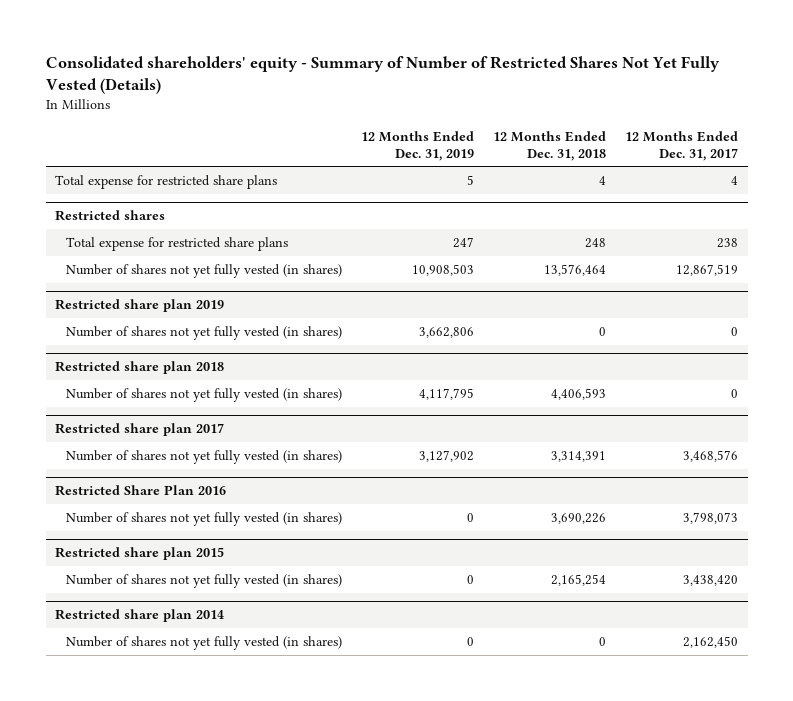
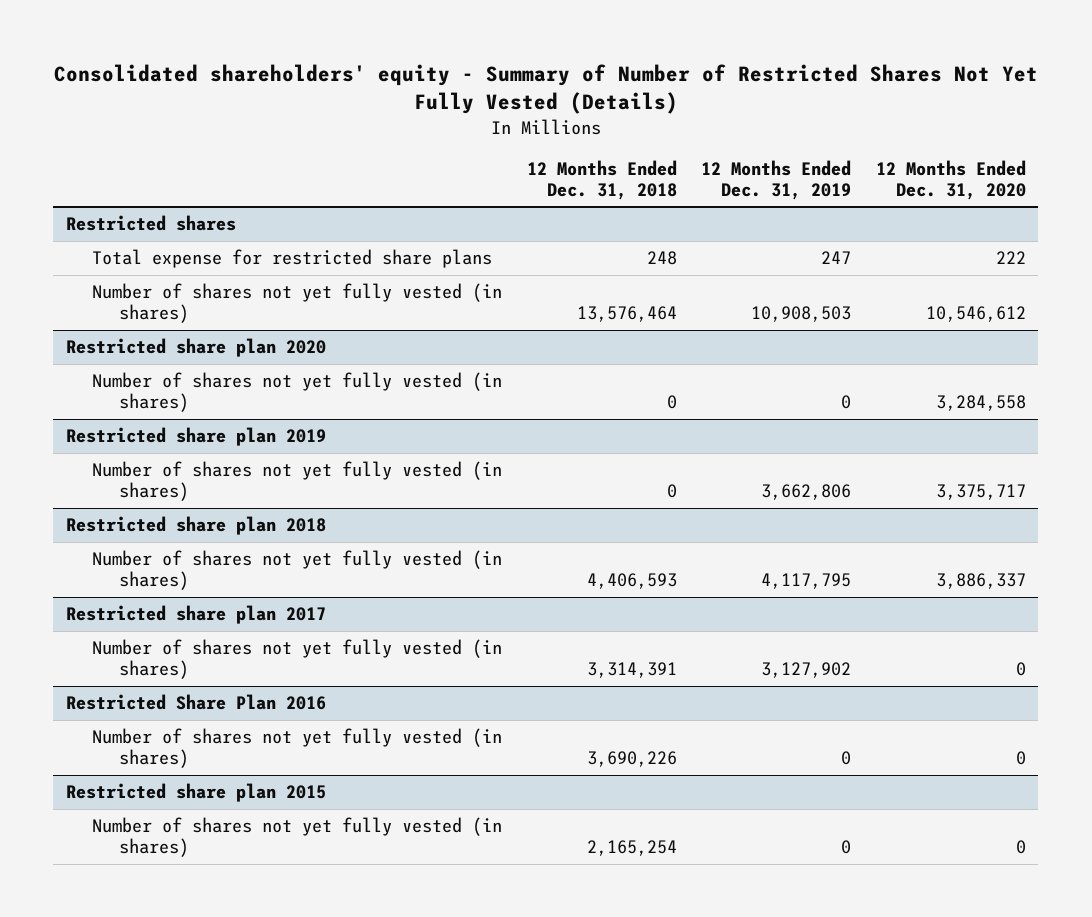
- | 12 Months Ended Dec. 31, 2019 | 12 Months Ended Dec. 31, 2018 | 12 Months Ended Dec. 31, 2017
+ | 12 Months Ended Dec. 31, 2018 | 12 Months Ended Dec. 31, 2019 | 12 Months Ended Dec. 31, 2020
- Total expense for restricted share plans | 5 | 4 | 4
+ Restricted share plan 2020
+ Number of shares not yet fully vested (in shares) | 0 | 0 | 3,284,558
- Restricted share plan 2014
- Number of shares not yet fully vested (in shares) | 0 | 0 | 2,162,450

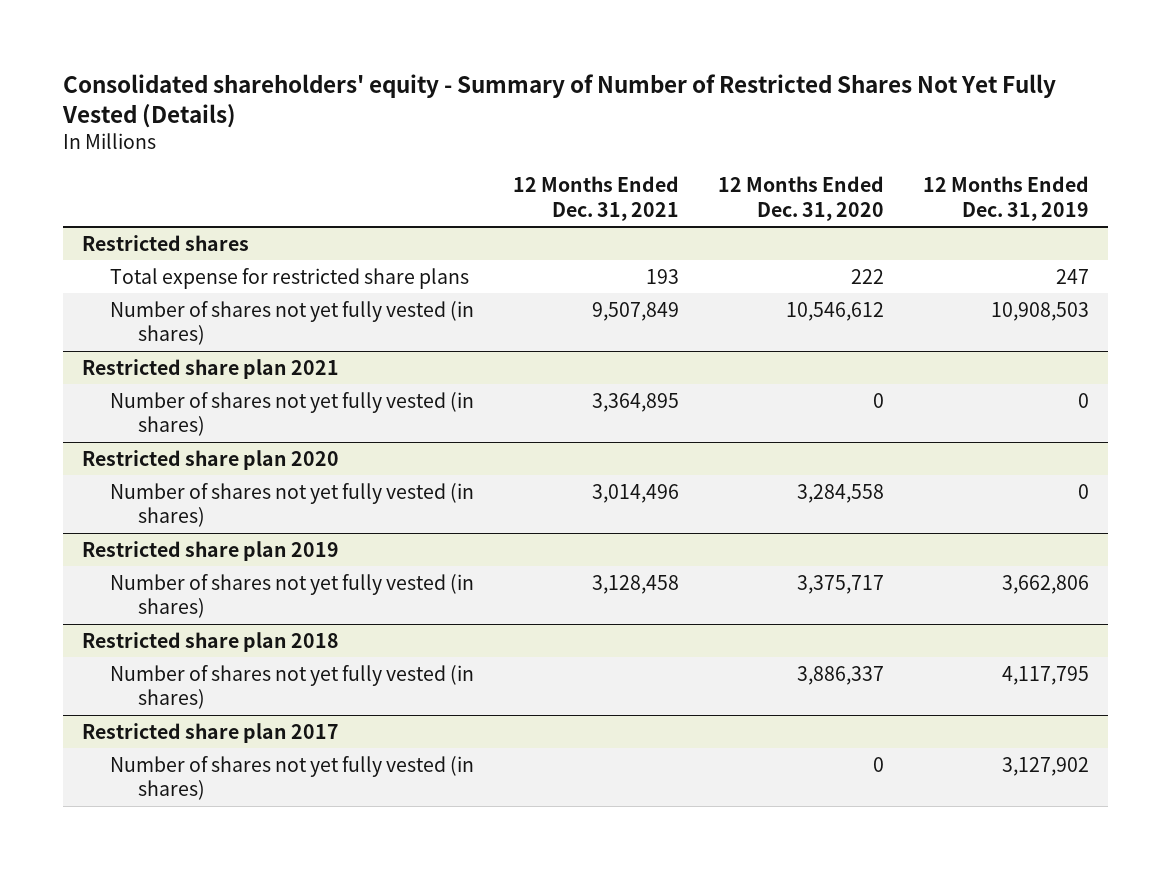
- | 12 Months Ended Dec. 31, 2018 | 12 Months Ended Dec. 31, 2019 | 12 Months Ended Dec. 31, 2020
+ | 12 Months Ended Dec. 31, 2021 | 12 Months Ended Dec. 31, 2020 | 12 Months Ended Dec. 31, 2019
+ Restricted share plan 2021
+ Number of shares not yet fully vested (in shares) | 3,364,895 | 0 | 0
- Restricted Share Plan 2016
- Number of shares not yet fully vested (in shares) | 3,690,226 | 0 | 0
- Restricted share plan 2015
- Number of shares not yet fully vested (in shares) | 2,165,254 | 0 | 0

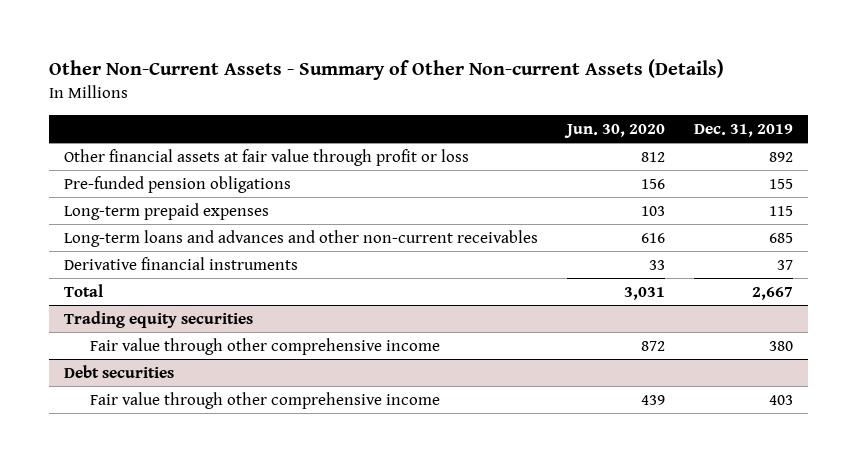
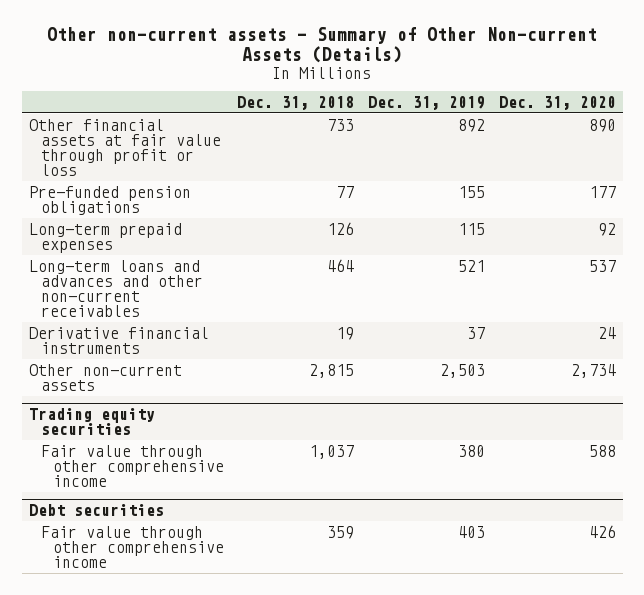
- Other Non-Current Assets - Summary of Other Non-current Assets (Details)
+ Other non-current assets - Summary of Other Non-current Assets (Details)
- | Jun. 30, 2020 | Dec. 31, 2019
+ | Dec. 31, 2018 | Dec. 31, 2019 | Dec. 31, 2020
- Long-term loans and advances and other non-current receivables | 616 | 685
+ Long-term loans and advances and other non-current receivables | 464 | 521 | 537
- Total | 3,031 | 2,667
+ Other non-current assets | 2,815 | 2,503 | 2,734

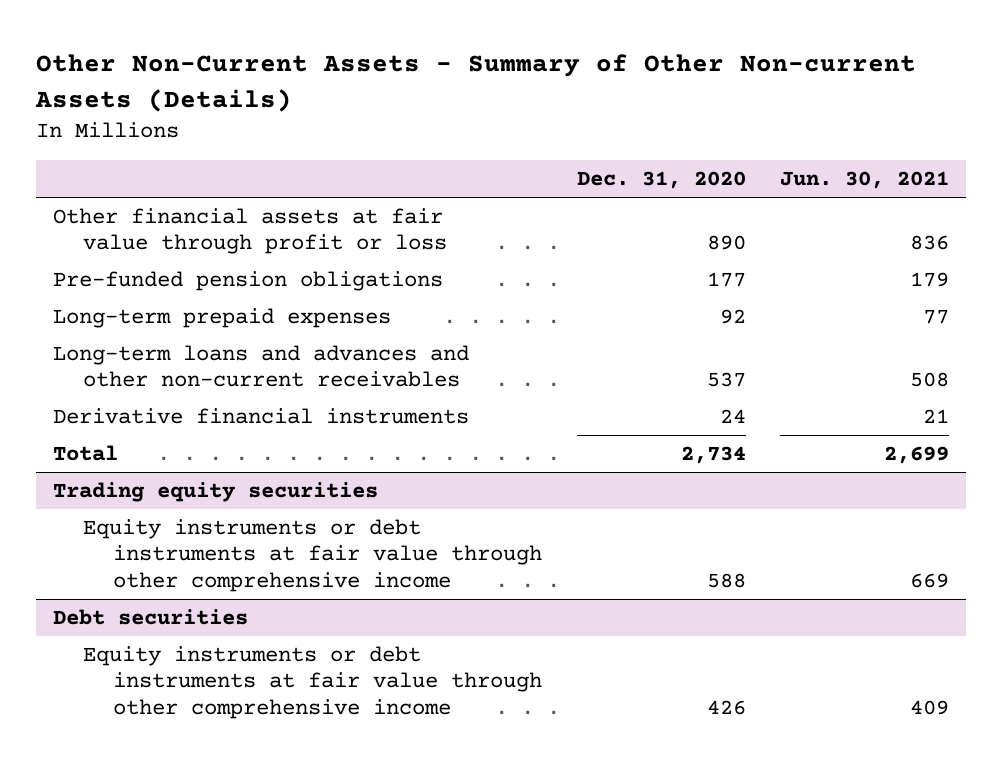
- Other non-current assets - Summary of Other Non-current Assets (Details)
+ Other Non-Current Assets - Summary of Other Non-current Assets (Details)
- | Dec. 31, 2018 | Dec. 31, 2019 | Dec. 31, 2020
+ | Dec. 31, 2020 | Jun. 30, 2021
- Other non-current assets | 2,815 | 2,503 | 2,734
+ Total | 2,734 | 2,699
@ Trading equity securities
- Fair value through other comprehensive income | 1,037 | 380 | 588
+ Equity instruments or debt instruments at fair value through other comprehensive income | 588 | 669
@ Debt securities
- Fair value through other comprehensive income | 359 | 403 | 426
+ Equity instruments or debt instruments at fair value through other comprehensive income | 426 | 409

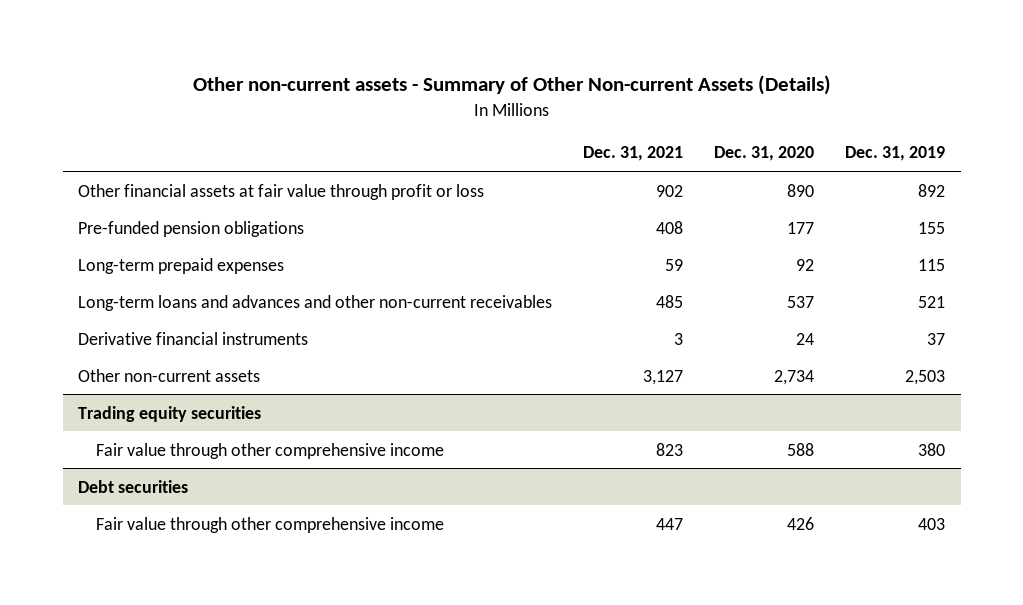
- Other Non-Current Assets - Summary of Other Non-current Assets (Details)
+ Other non-current assets - Summary of Other Non-current Assets (Details)
- | Dec. 31, 2020 | Jun. 30, 2021
+ | Dec. 31, 2021 | Dec. 31, 2020 | Dec. 31, 2019
- Total | 2,734 | 2,699
+ Other non-current assets | 3,127 | 2,734 | 2,503
@ Trading equity securities
- Equity instruments or debt instruments at fair value through other comprehensive income | 588 | 669
+ Fair value through other comprehensive income | 823 | 588 | 380
@ Debt securities
- Equity instruments or debt instruments at fair value through other comprehensive income | 426 | 409
+ Fair value through other comprehensive income | 447 | 426 | 403

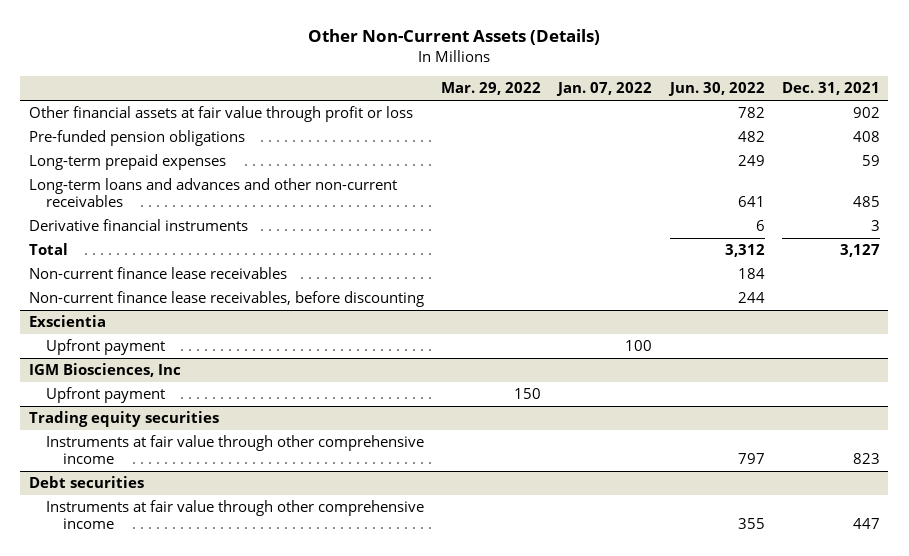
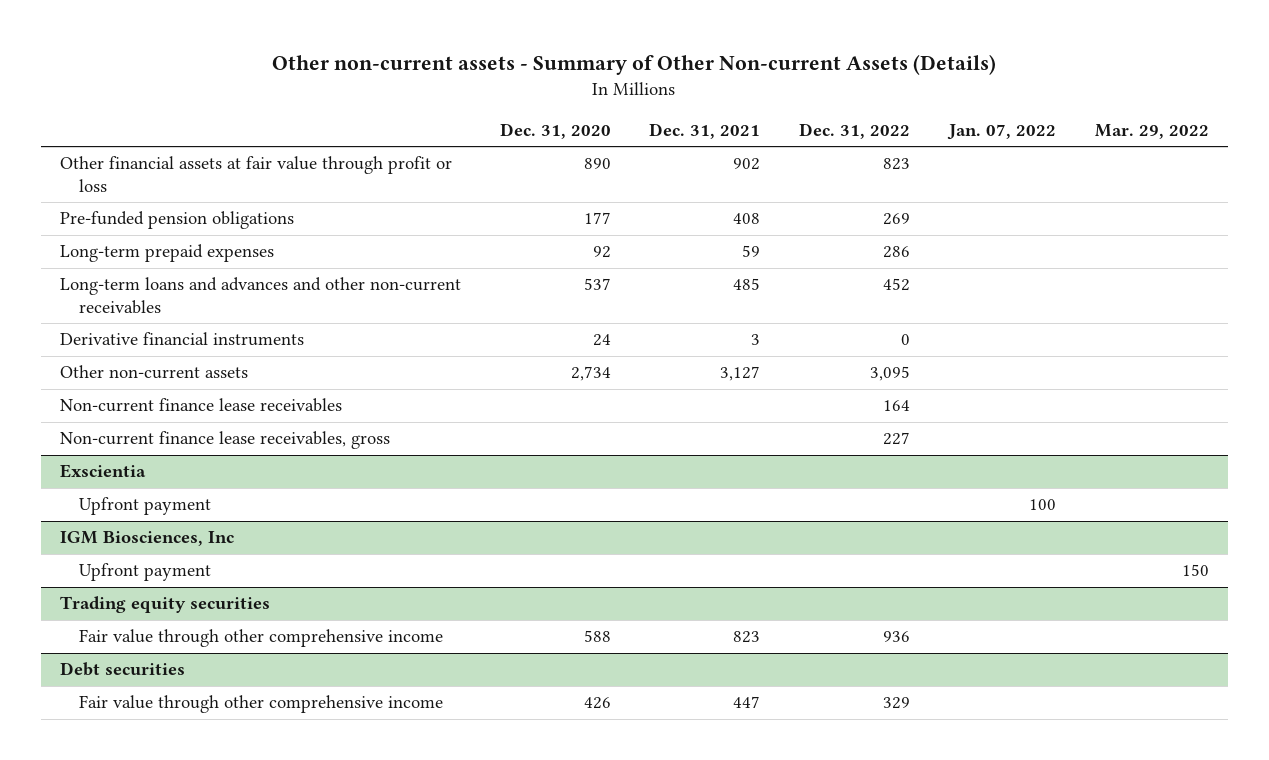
- Other Non-Current Assets (Details)
+ Other non-current assets - Summary of Other Non-current Assets (Details)
- | Mar. 29, 2022 | Jan. 07, 2022 | Jun. 30, 2022 | Dec. 31, 2021
+ | Dec. 31, 2020 | Dec. 31, 2021 | Dec. 31, 2022 | Jan. 07, 2022 | Mar. 29, 2022
- Total | | | 3,312 | 3,127
+ Other non-current assets | 2,734 | 3,127 | 3,095 | |
- Non-current finance lease receivables, before discounting | | | 244 |
+ Non-current finance lease receivables, gross | | | 227 | |
@ Trading equity securities
- Instruments at fair value through other comprehensive income | | | 797 | 823
+ Fair value through other comprehensive income | 588 | 823 | 936 | |
@ Debt securities
- Instruments at fair value through other comprehensive income | | | 355 | 447
+ Fair value through other comprehensive income | 426 | 447 | 329 | |

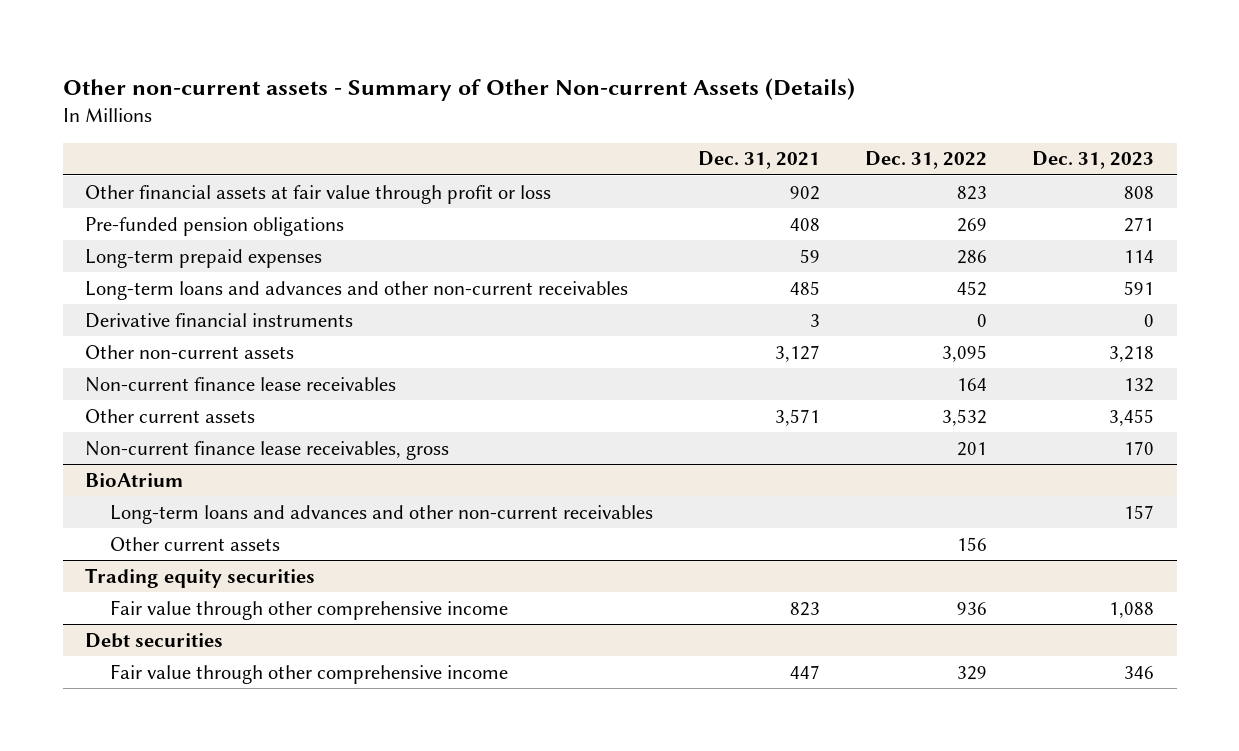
- | Dec. 31, 2020 | Dec. 31, 2021 | Dec. 31, 2022 | Jan. 07, 2022 | Mar. 29, 2022
+ | Dec. 31, 2021 | Dec. 31, 2022 | Dec. 31, 2023
- Non-current finance lease receivables, gross | | | 227 | |
- Exscientia
- Upfront payment | | | | 100 |
- IGM Biosciences, Inc
- Upfront payment | | | | | 150
+ Other current assets | 3,571 | 3,532 | 3,455
+ Non-current finance lease receivables, gross | | 201 | 170
+ BioAtrium
+ Long-term loans and advances and other non-current receivables | | | 157
+ Other current assets | | 156 |

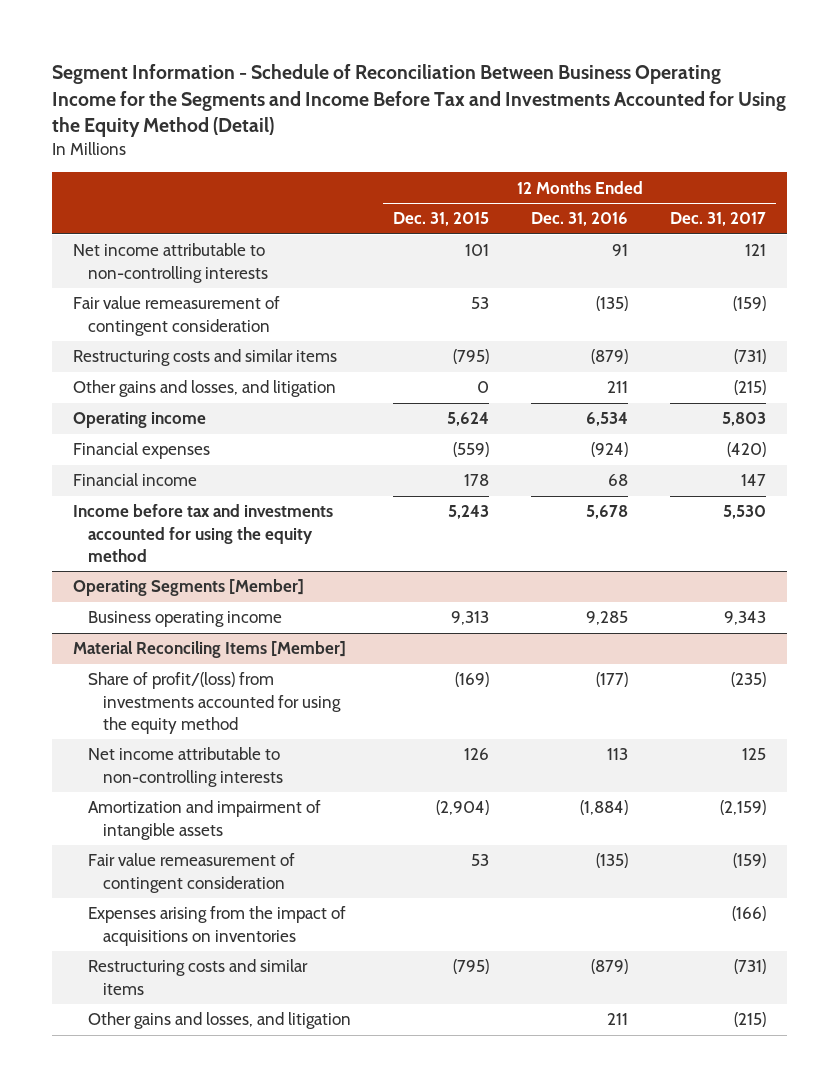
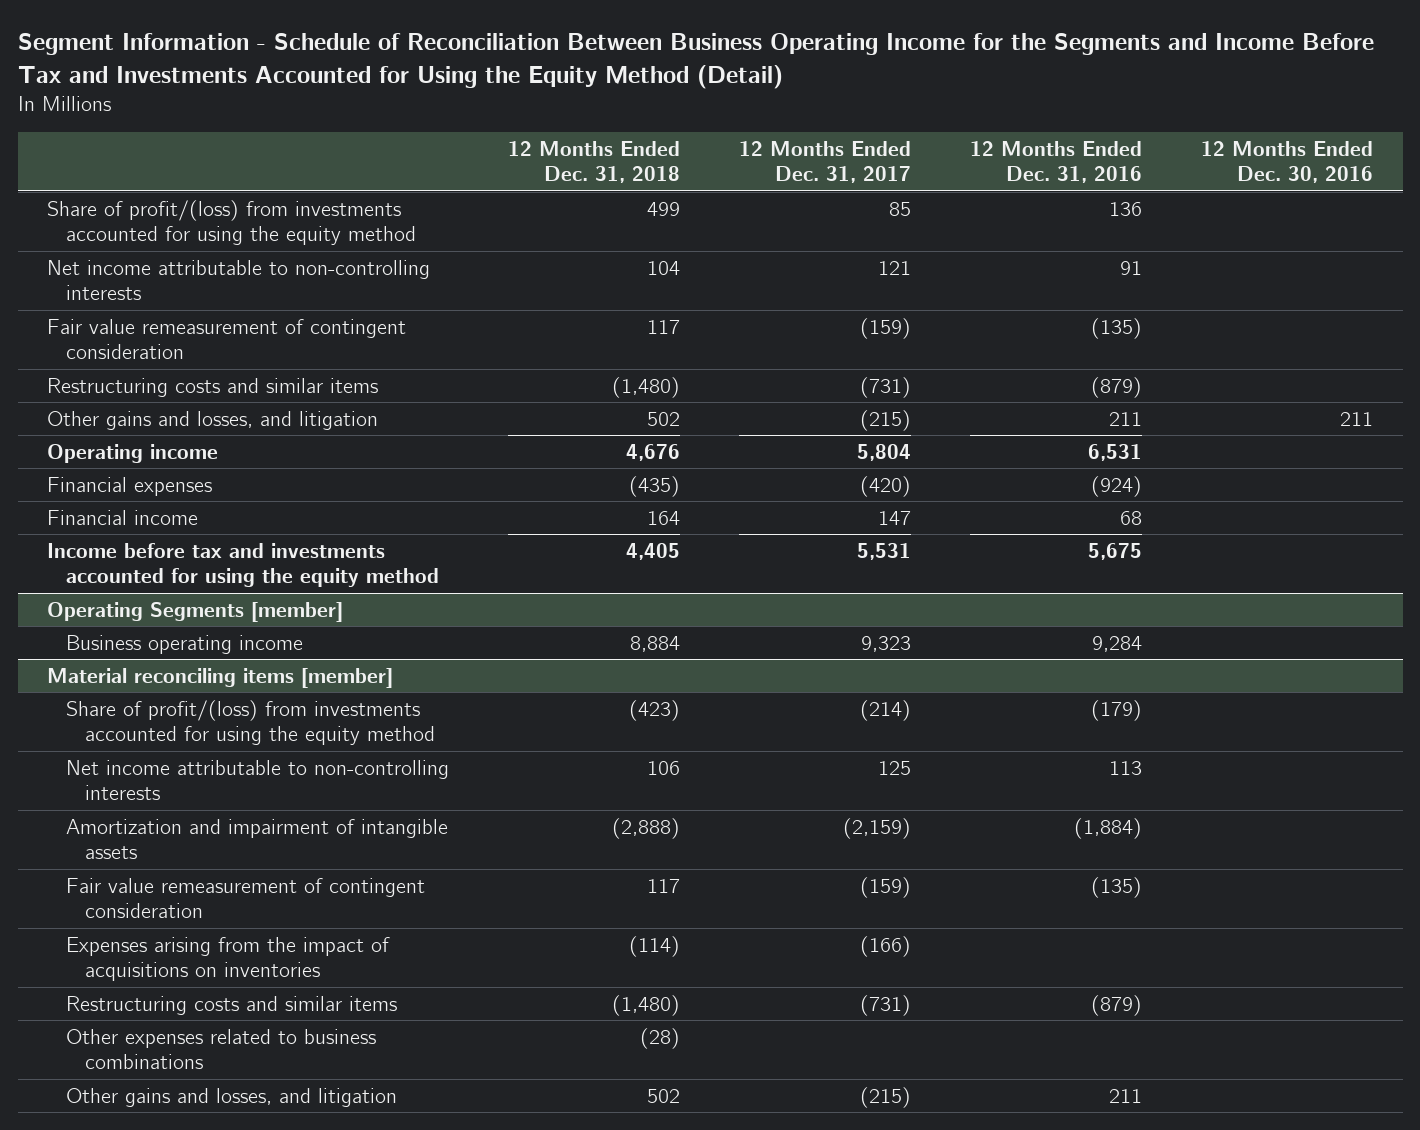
- | 12 Months Ended Dec. 31, 2015 | 12 Months Ended Dec. 31, 2016 | 12 Months Ended Dec. 31, 2017
+ | 12 Months Ended Dec. 31, 2018 | 12 Months Ended Dec. 31, 2017 | 12 Months Ended Dec. 31, 2016 | 12 Months Ended Dec. 30, 2016
+ Share of profit/(loss) from investments accounted for using the equity method | 499 | 85 | 136 |
- Operating income | 5,624 | 6,534 | 5,803
+ Operating income | 4,676 | 5,804 | 6,531 |
- Income before tax and investments accounted for using the equity method | 5,243 | 5,678 | 5,530
- Operating Segments [Member]
- Business operating income | 9,313 | 9,285 | 9,343
- Material Reconciling Items [Member]
- Share of profit/(loss) from investments accounted for using the equity method | (169) | (177) | (235)
+ Income before tax and investments accounted for using the equity method | 4,405 | 5,531 | 5,675 |
+ Operating Segments [member]
+ Business operating income | 8,884 | 9,323 | 9,284 |
+ Material reconciling items [member]
+ Share of profit/(loss) from investments accounted for using the equity method | (423) | (214) | (179) |
+ Other expenses related to business combinations | (28) | | |

